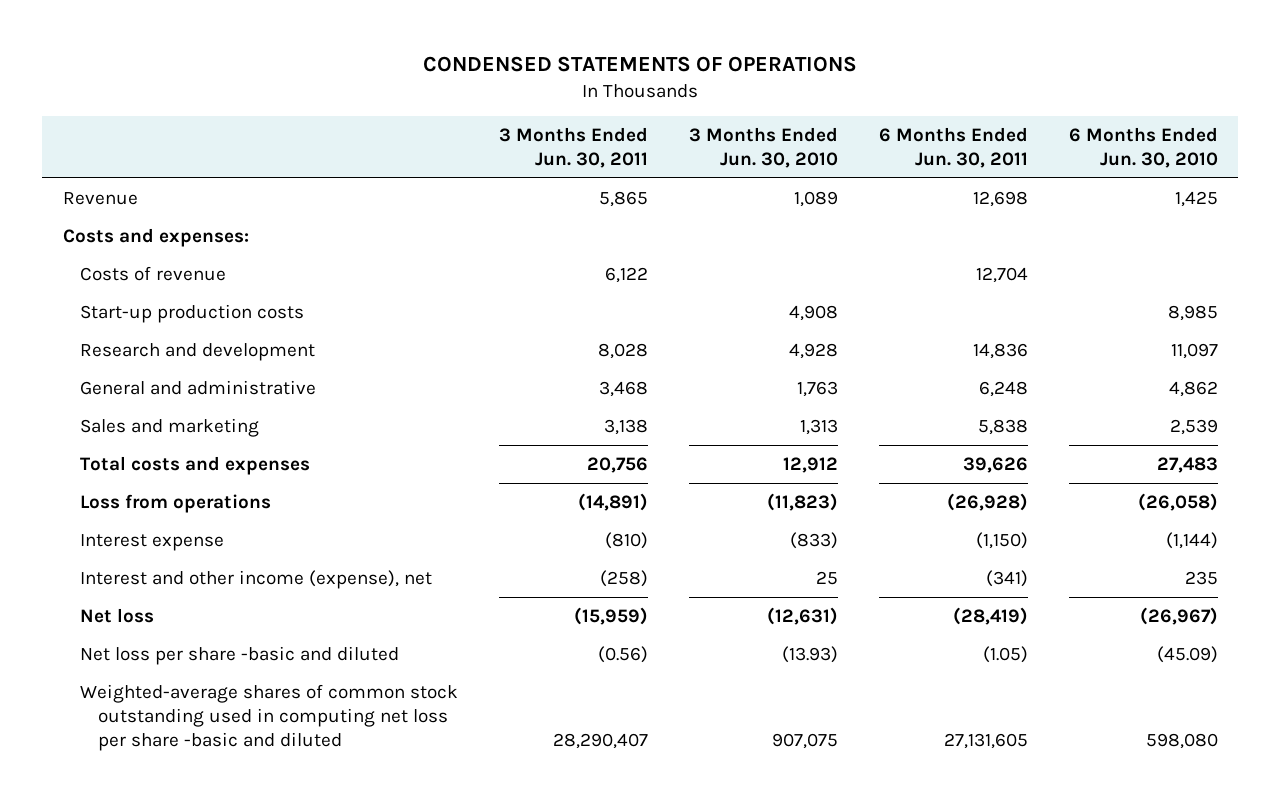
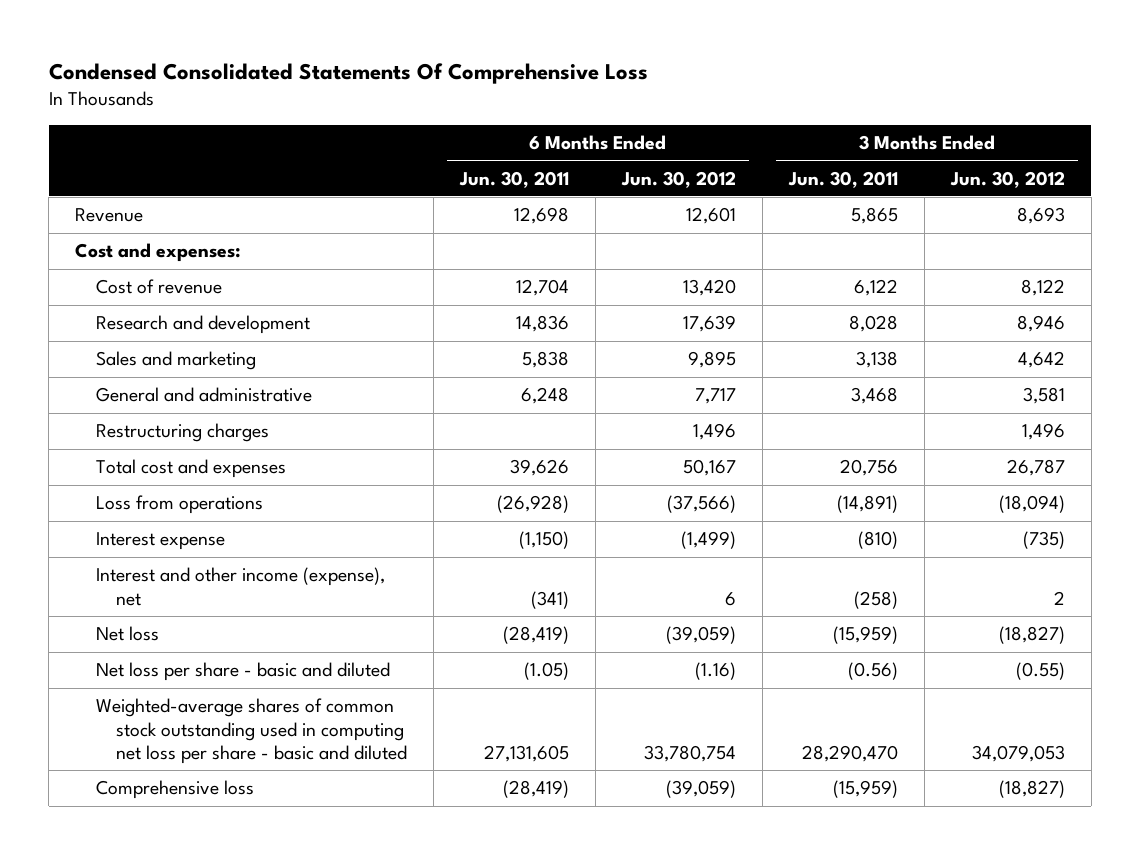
- CONDENSED STATEMENTS OF OPERATIONS
+ Condensed Consolidated Statements Of Comprehensive Loss
- | 3 Months Ended Jun. 30, 2011 | 3 Months Ended Jun. 30, 2010 | 6 Months Ended Jun. 30, 2011 | 6 Months Ended Jun. 30, 2010
+ | 6 Months Ended Jun. 30, 2011 | 6 Months Ended Jun. 30, 2012 | 3 Months Ended Jun. 30, 2011 | 3 Months Ended Jun. 30, 2012
- Costs and expenses:
- Costs of revenue | 6,122 | | 12,704 |
- Start-up production costs | | 4,908 | | 8,985
+ Cost and expenses:
+ Cost of revenue | 12,704 | 13,420 | 6,122 | 8,122
- Total costs and expenses | 20,756 | 12,912 | 39,626 | 27,483
moved down: General and administrative | 6,248 | 7,717 | 3,468 | 3,581
+ Restructuring charges | | 1,496 | | 1,496
+ Total cost and expenses | 39,626 | 50,167 | 20,756 | 26,787
- Net loss per share -basic and diluted | (0.56) | (13.93) | (1.05) | (45.09)
- Weighted-average shares of common stock outstanding used in computing net loss per share -basic and diluted | 28,290,407 | 907,075 | 27,131,605 | 598,080
+ Net loss per share - basic and diluted | (1.05) | (1.16) | (0.56) | (0.55)
+ Weighted-average shares of common stock outstanding used in computing net loss per share - basic and diluted | 27,131,605 | 33,780,754 | 28,290,470 | 34,079,053
+ Comprehensive loss | (28,419) | (39,059) | (15,959) | (18,827)

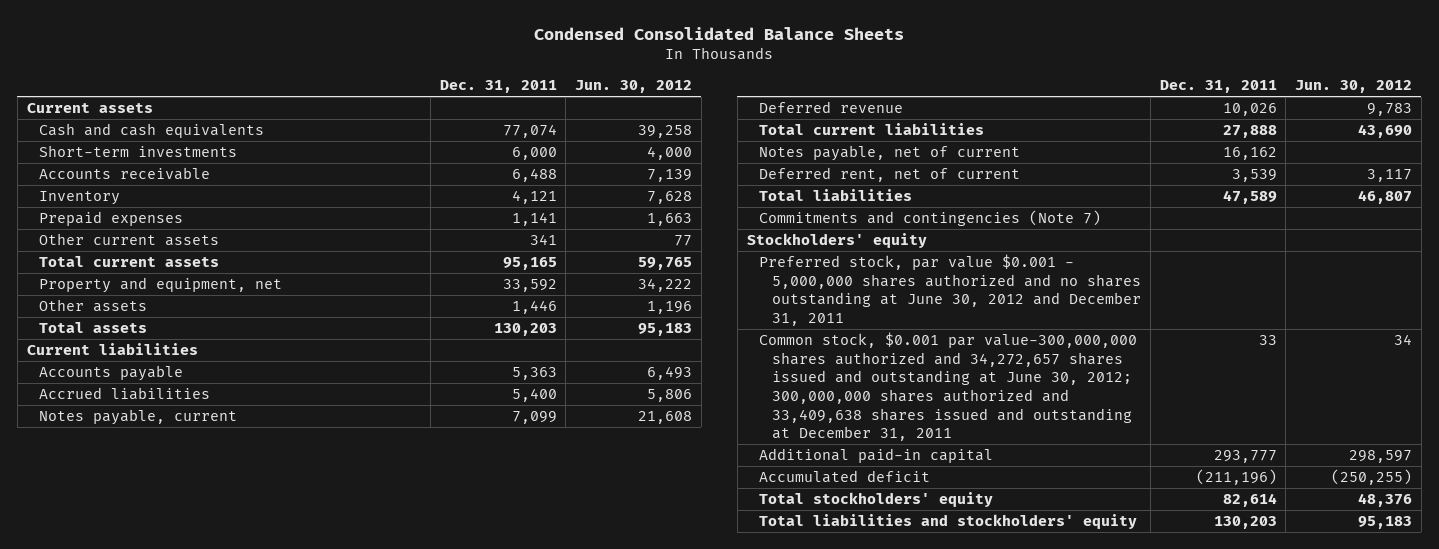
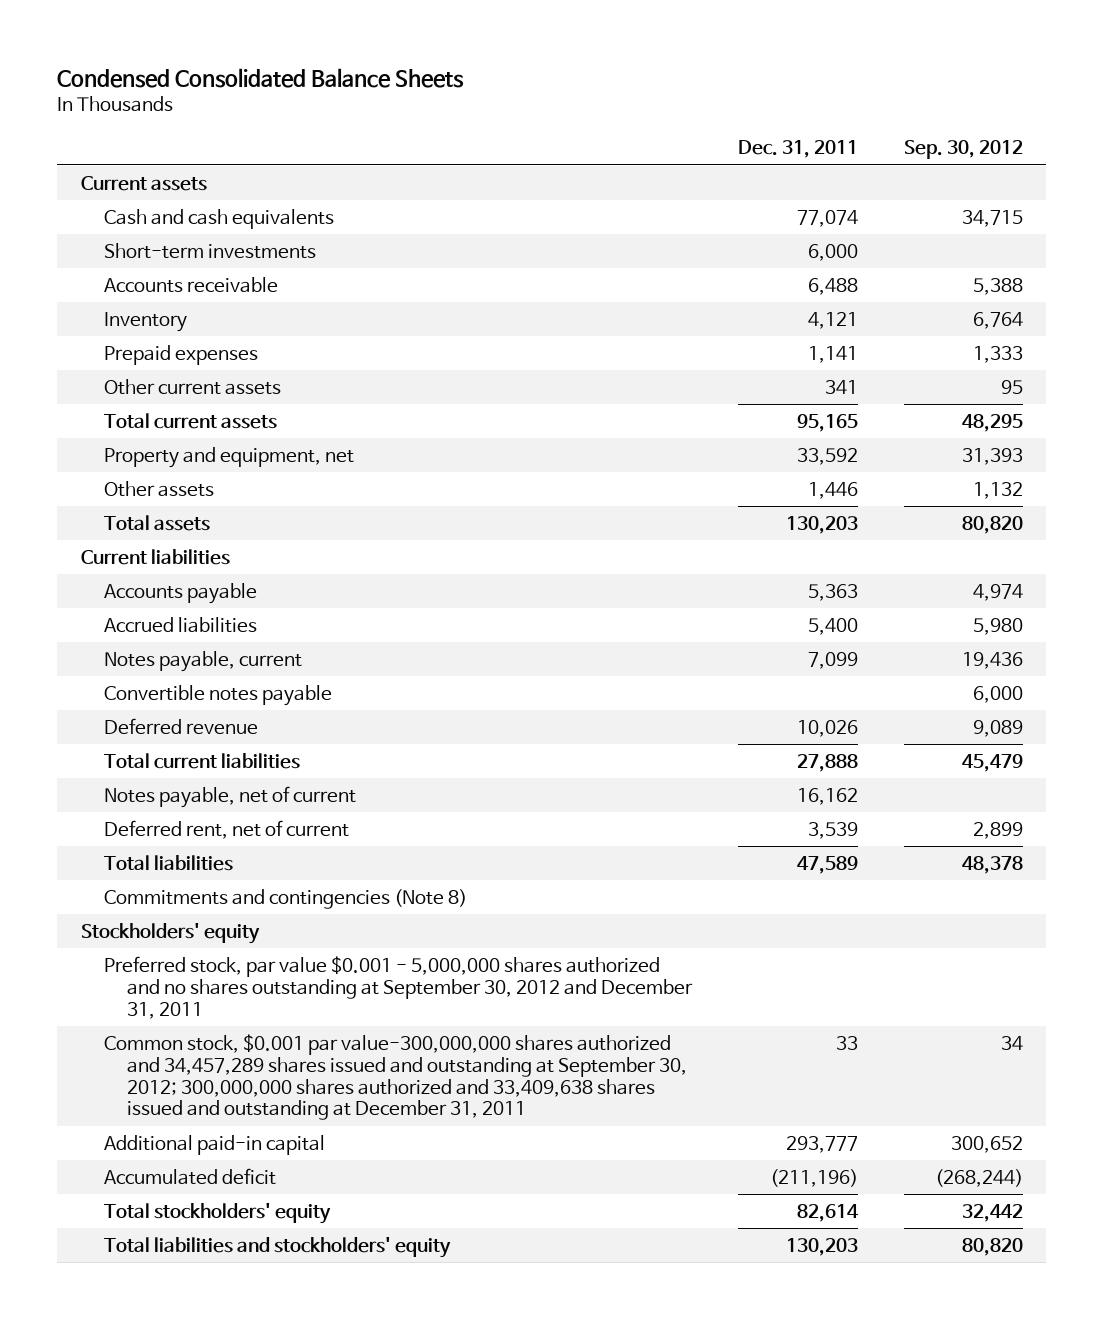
- | Dec. 31, 2011 | Jun. 30, 2012
+ | Dec. 31, 2011 | Sep. 30, 2012
+ Convertible notes payable | | 6,000
- Commitments and contingencies (Note 7)
+ Commitments and contingencies (Note 8)
- Preferred stock, par value $0.001 - 5,000,000 shares authorized and no shares outstanding at June 30, 2012 and December 31, 2011
- Common stock, $0.001 par value-300,000,000 shares authorized and 34,272,657 shares issued and outstanding at June 30, 2012; 300,000,000 shares authorized and 33,409,638 shares issued and outstanding at December 31, 2011 | 33 | 34
+ Preferred stock, par value $0.001 - 5,000,000 shares authorized and no shares outstanding at September 30, 2012 and December 31, 2011
+ Common stock, $0.001 par value-300,000,000 shares authorized and 34,457,289 shares issued and outstanding at September 30, 2012; 300,000,000 shares authorized and 33,409,638 shares issued and outstanding at December 31, 2011 | 33 | 34

